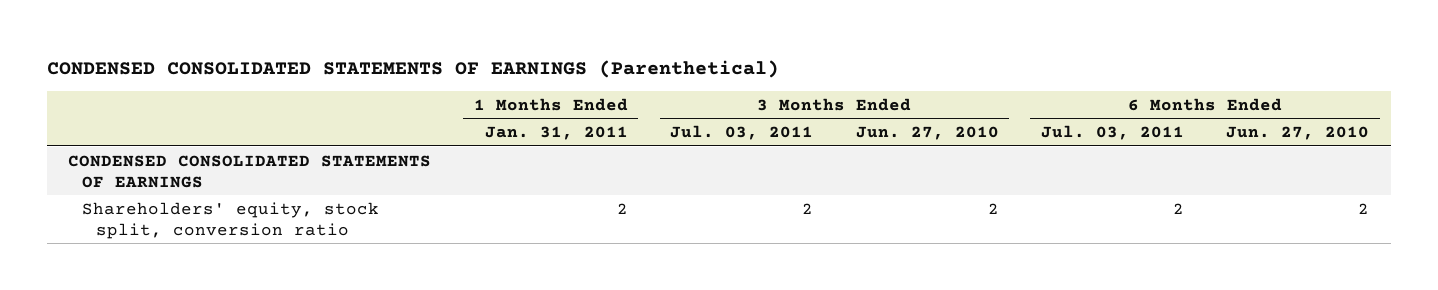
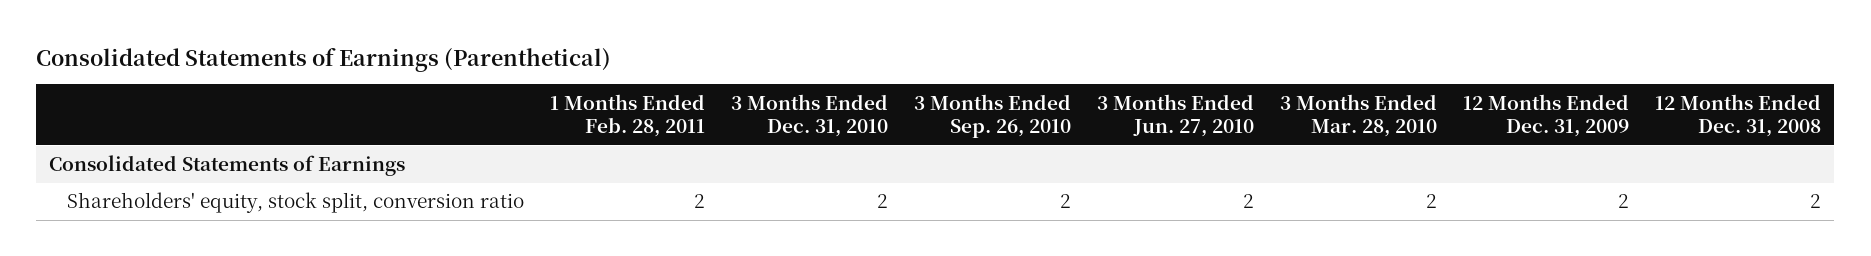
- CONDENSED CONSOLIDATED STATEMENTS OF EARNINGS (Parenthetical)
+ Consolidated Statements of Earnings (Parenthetical)
- | 1 Months Ended Jan. 31, 2011 | 3 Months Ended Jul. 03, 2011 | 3 Months Ended Jun. 27, 2010 | 6 Months Ended Jul. 03, 2011 | 6 Months Ended Jun. 27, 2010
+ | 1 Months Ended Feb. 28, 2011 | 3 Months Ended Dec. 31, 2010 | 3 Months Ended Sep. 26, 2010 | 3 Months Ended Jun. 27, 2010 | 3 Months Ended Mar. 28, 2010 | 12 Months Ended Dec. 31, 2009 | 12 Months Ended Dec. 31, 2008
- CONDENSED CONSOLIDATED STATEMENTS OF EARNINGS
+ Consolidated Statements of Earnings

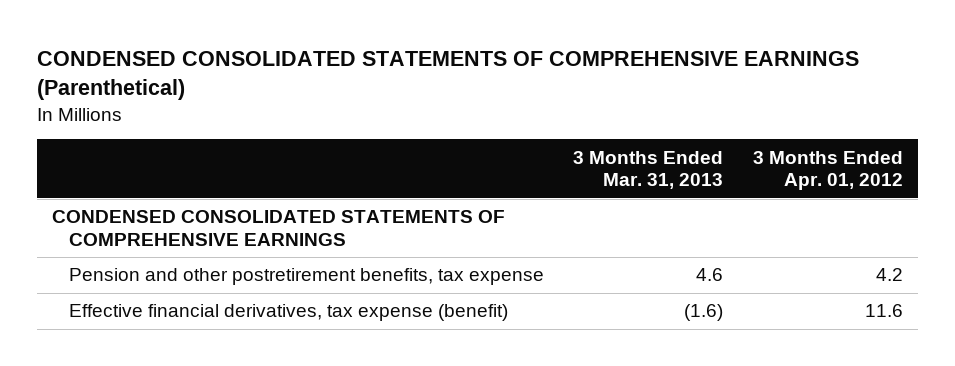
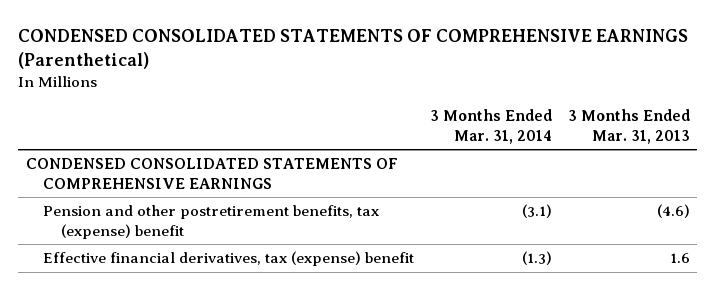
- | 3 Months Ended Mar. 31, 2013 | 3 Months Ended Apr. 01, 2012
+ | 3 Months Ended Mar. 31, 2014 | 3 Months Ended Mar. 31, 2013
- Pension and other postretirement benefits, tax expense | 4.6 | 4.2
- Effective financial derivatives, tax expense (benefit) | (1.6) | 11.6
+ Pension and other postretirement benefits, tax (expense) benefit | (3.1) | (4.6)
+ Effective financial derivatives, tax (expense) benefit | (1.3) | 1.6

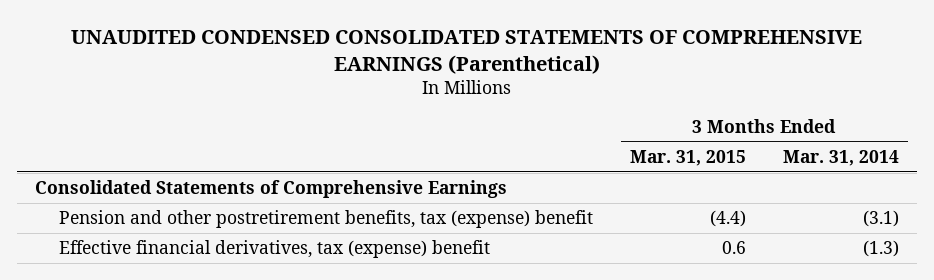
- CONDENSED CONSOLIDATED STATEMENTS OF COMPREHENSIVE EARNINGS (Parenthetical)
+ UNAUDITED CONDENSED CONSOLIDATED STATEMENTS OF COMPREHENSIVE EARNINGS (Parenthetical)
- | 3 Months Ended Mar. 31, 2014 | 3 Months Ended Mar. 31, 2013
+ | 3 Months Ended Mar. 31, 2015 | 3 Months Ended Mar. 31, 2014
- CONDENSED CONSOLIDATED STATEMENTS OF COMPREHENSIVE EARNINGS
+ Consolidated Statements of Comprehensive Earnings

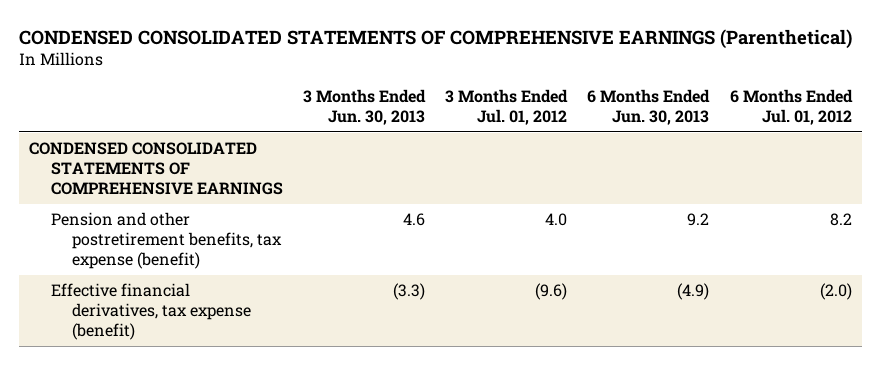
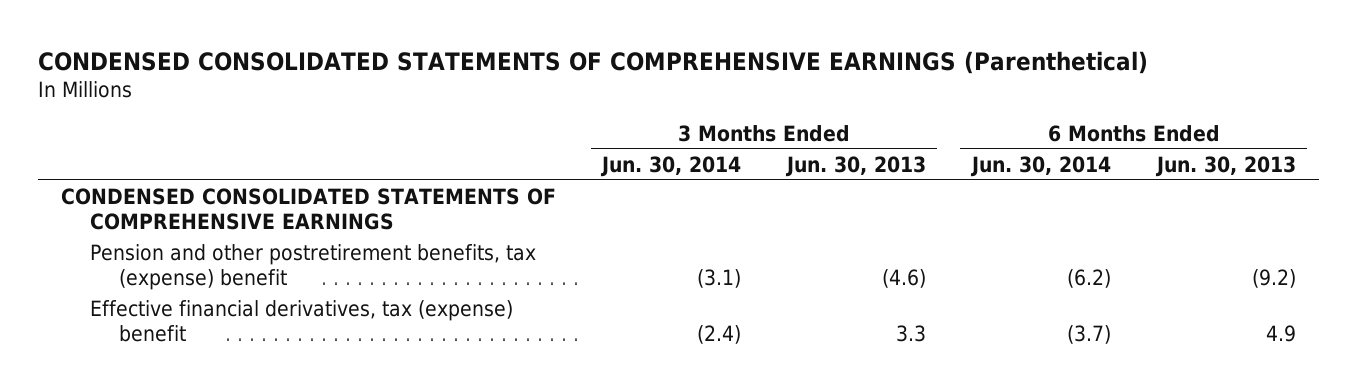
- | 3 Months Ended Jun. 30, 2013 | 3 Months Ended Jul. 01, 2012 | 6 Months Ended Jun. 30, 2013 | 6 Months Ended Jul. 01, 2012
+ | 3 Months Ended Jun. 30, 2014 | 3 Months Ended Jun. 30, 2013 | 6 Months Ended Jun. 30, 2014 | 6 Months Ended Jun. 30, 2013
- Pension and other postretirement benefits, tax expense (benefit) | 4.6 | 4.0 | 9.2 | 8.2
- Effective financial derivatives, tax expense (benefit) | (3.3) | (9.6) | (4.9) | (2.0)
+ Pension and other postretirement benefits, tax (expense) benefit | (3.1) | (4.6) | (6.2) | (9.2)
+ Effective financial derivatives, tax (expense) benefit | (2.4) | 3.3 | (3.7) | 4.9

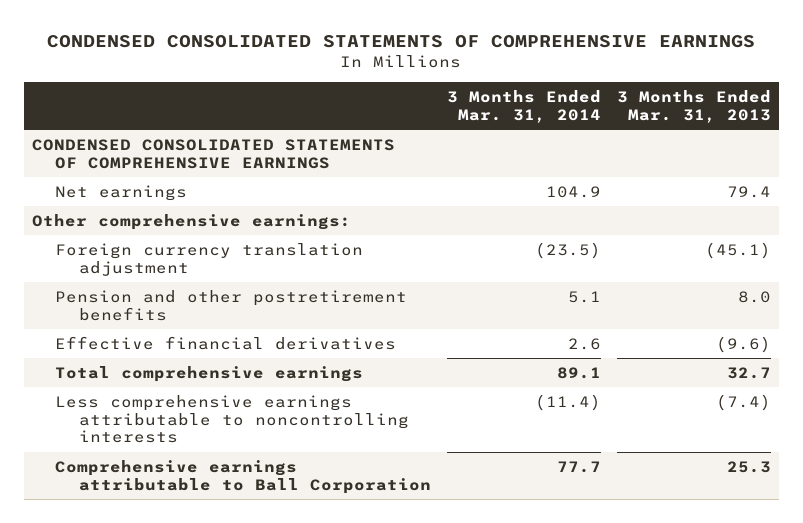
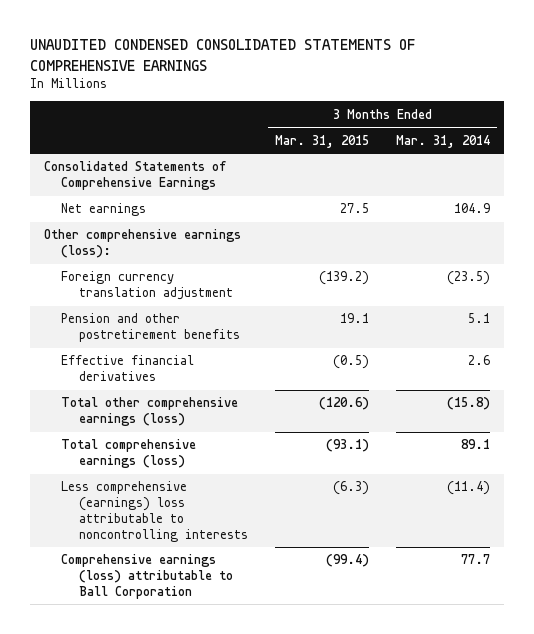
- CONDENSED CONSOLIDATED STATEMENTS OF COMPREHENSIVE EARNINGS
+ UNAUDITED CONDENSED CONSOLIDATED STATEMENTS OF COMPREHENSIVE EARNINGS
- | 3 Months Ended Mar. 31, 2014 | 3 Months Ended Mar. 31, 2013
+ | 3 Months Ended Mar. 31, 2015 | 3 Months Ended Mar. 31, 2014
- CONDENSED CONSOLIDATED STATEMENTS OF COMPREHENSIVE EARNINGS
+ Consolidated Statements of Comprehensive Earnings
- Other comprehensive earnings:
+ Other comprehensive earnings (loss):
- Total comprehensive earnings | 89.1 | 32.7
- Less comprehensive earnings attributable to noncontrolling interests | (11.4) | (7.4)
- Comprehensive earnings attributable to Ball Corporation | 77.7 | 25.3
+ Total other comprehensive earnings (loss) | (120.6) | (15.8)
+ Total comprehensive earnings (loss) | (93.1) | 89.1
+ Less comprehensive (earnings) loss attributable to noncontrolling interests | (6.3) | (11.4)
+ Comprehensive earnings (loss) attributable to Ball Corporation | (99.4) | 77.7

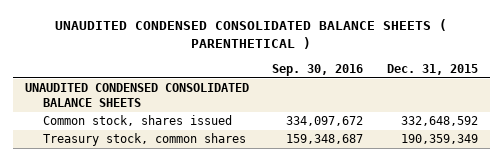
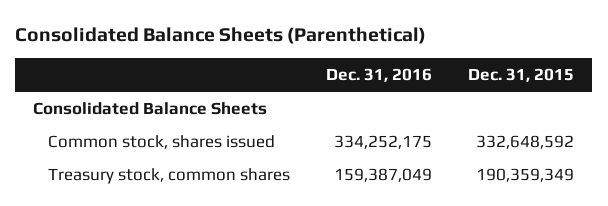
- UNAUDITED CONDENSED CONSOLIDATED BALANCE SHEETS ( PARENTHETICAL )
+ Consolidated Balance Sheets (Parenthetical)
- | Sep. 30, 2016 | Dec. 31, 2015
+ | Dec. 31, 2016 | Dec. 31, 2015
- UNAUDITED CONDENSED CONSOLIDATED BALANCE SHEETS
+ Consolidated Balance Sheets

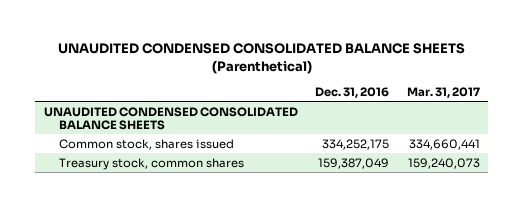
- Consolidated Balance Sheets (Parenthetical)
+ UNAUDITED CONDENSED CONSOLIDATED BALANCE SHEETS (Parenthetical)
- | Dec. 31, 2016 | Dec. 31, 2015
+ | Dec. 31, 2016 | Mar. 31, 2017
- Consolidated Balance Sheets
+ UNAUDITED CONDENSED CONSOLIDATED BALANCE SHEETS

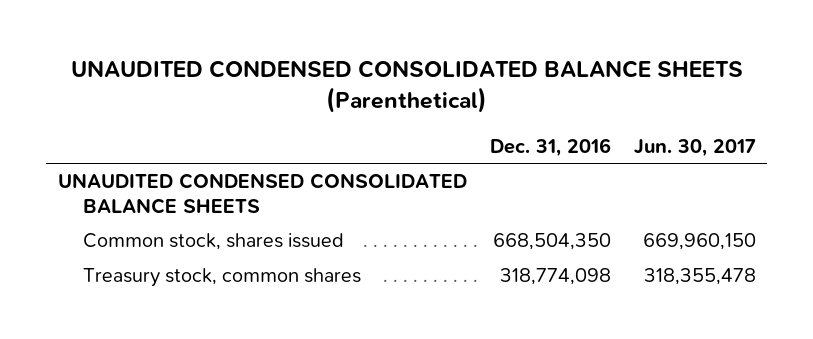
- | Dec. 31, 2016 | Mar. 31, 2017
+ | Dec. 31, 2016 | Jun. 30, 2017
- Common stock, shares issued | 334,252,175 | 334,660,441
- Treasury stock, common shares | 159,387,049 | 159,240,073
+ Common stock, shares issued | 668,504,350 | 669,960,150
+ Treasury stock, common shares | 318,774,098 | 318,355,478

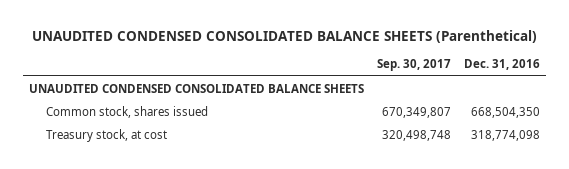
- | Dec. 31, 2016 | Jun. 30, 2017
+ | Sep. 30, 2017 | Dec. 31, 2016
- Treasury stock, common shares | 318,774,098 | 318,355,478
+ Treasury stock, at cost | 320,498,748 | 318,774,098

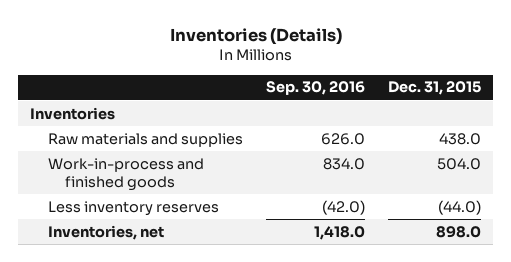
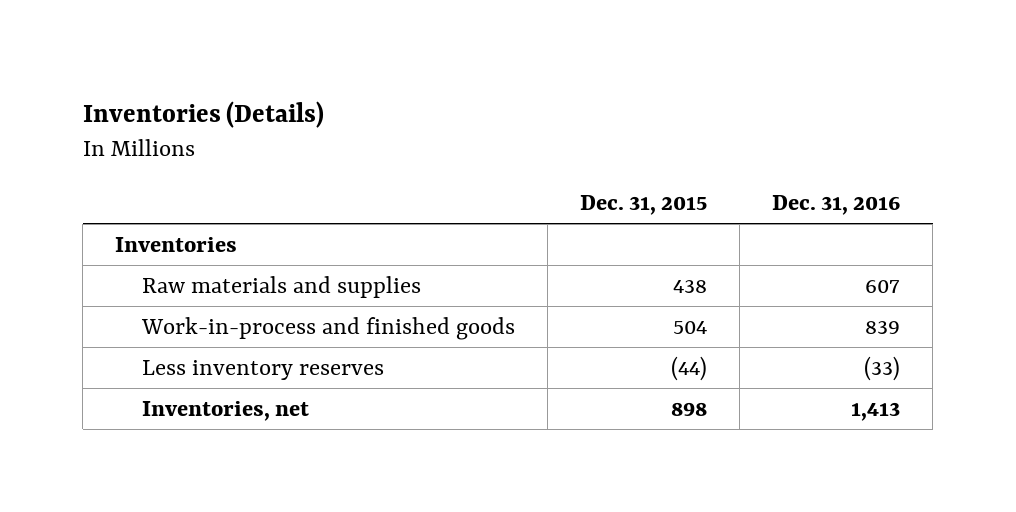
- | Sep. 30, 2016 | Dec. 31, 2015
+ | Dec. 31, 2015 | Dec. 31, 2016
- Raw materials and supplies | 626.0 | 438.0
- Work-in-process and finished goods | 834.0 | 504.0
- Less inventory reserves | (42.0) | (44.0)
- Inventories, net | 1,418.0 | 898.0
+ Raw materials and supplies | 438 | 607
+ Work-in-process and finished goods | 504 | 839
+ Less inventory reserves | (44) | (33)
+ Inventories, net | 898 | 1,413

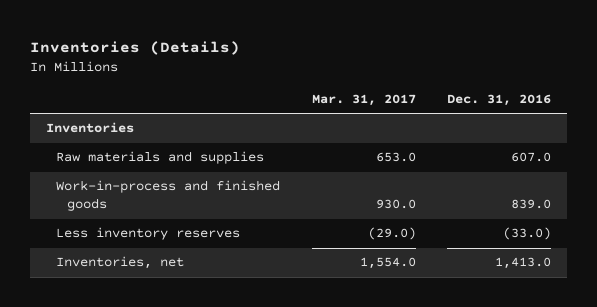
- | Dec. 31, 2015 | Dec. 31, 2016
+ | Mar. 31, 2017 | Dec. 31, 2016
- Raw materials and supplies | 438 | 607
- Work-in-process and finished goods | 504 | 839
- Less inventory reserves | (44) | (33)
- Inventories, net | 898 | 1,413
+ Raw materials and supplies | 653.0 | 607.0
+ Work-in-process and finished goods | 930.0 | 839.0
+ Less inventory reserves | (29.0) | (33.0)
+ Inventories, net | 1,554.0 | 1,413.0

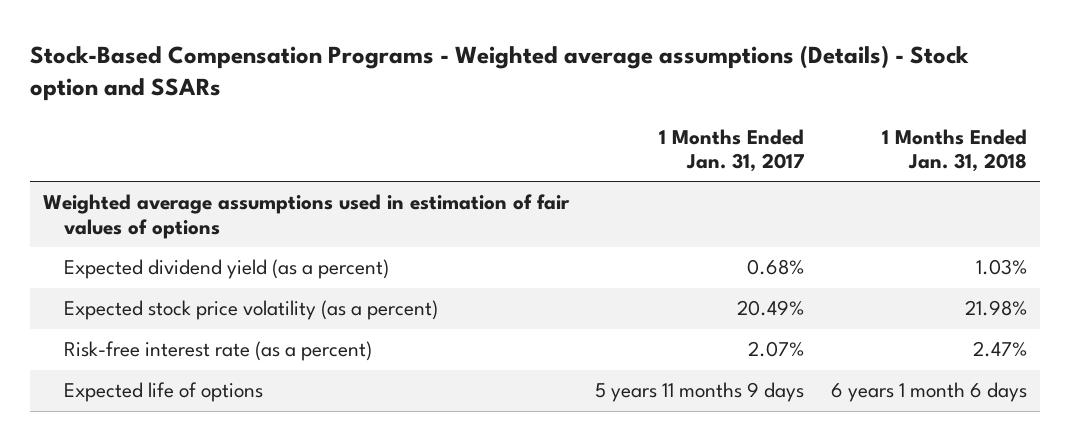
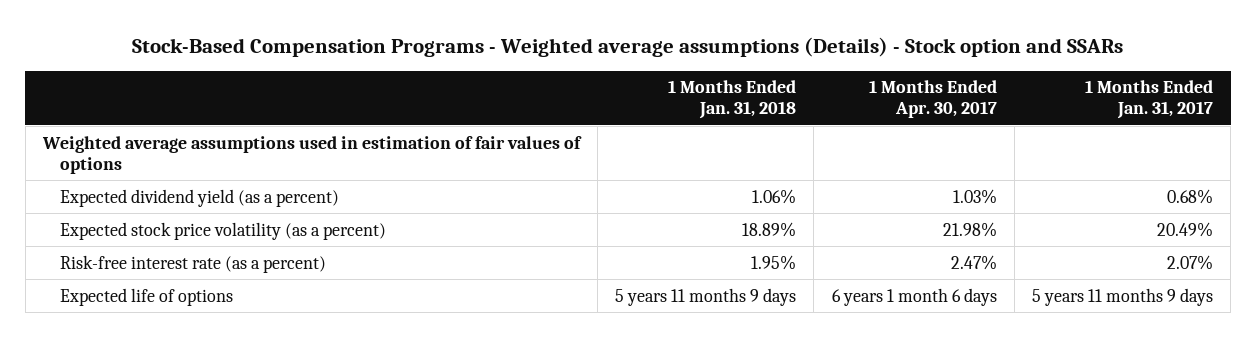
- | 1 Months Ended Jan. 31, 2017 | 1 Months Ended Jan. 31, 2018
+ | 1 Months Ended Jan. 31, 2018 | 1 Months Ended Apr. 30, 2017 | 1 Months Ended Jan. 31, 2017
- Expected dividend yield (as a percent) | 0.68% | 1.03%
- Expected stock price volatility (as a percent) | 20.49% | 21.98%
- Risk-free interest rate (as a percent) | 2.07% | 2.47%
- Expected life of options | 5 years 11 months 9 days | 6 years 1 month 6 days
+ Expected dividend yield (as a percent) | 1.06% | 1.03% | 0.68%
+ Expected stock price volatility (as a percent) | 18.89% | 21.98% | 20.49%
+ Risk-free interest rate (as a percent) | 1.95% | 2.47% | 2.07%
+ Expected life of options | 5 years 11 months 9 days | 6 years 1 month 6 days | 5 years 11 months 9 days

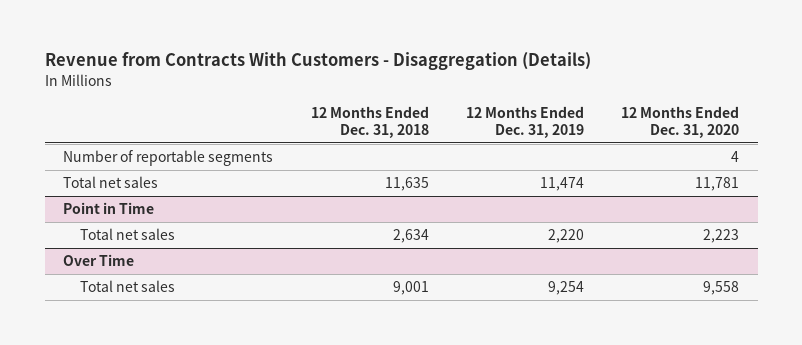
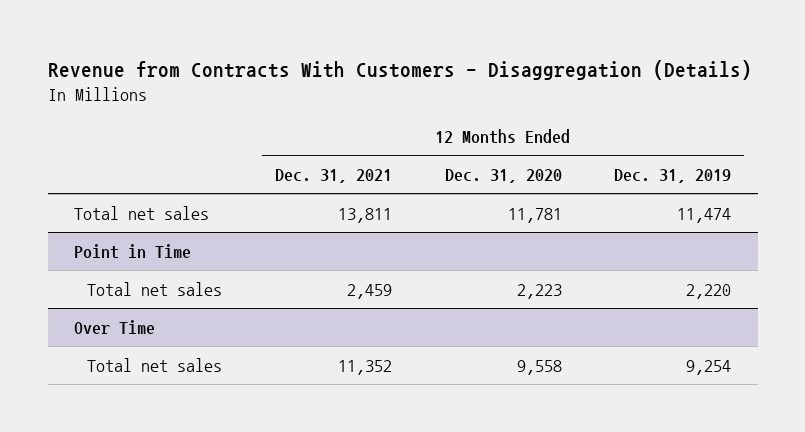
- | 12 Months Ended Dec. 31, 2018 | 12 Months Ended Dec. 31, 2019 | 12 Months Ended Dec. 31, 2020
+ | 12 Months Ended Dec. 31, 2021 | 12 Months Ended Dec. 31, 2020 | 12 Months Ended Dec. 31, 2019
- Number of reportable segments | | | 4

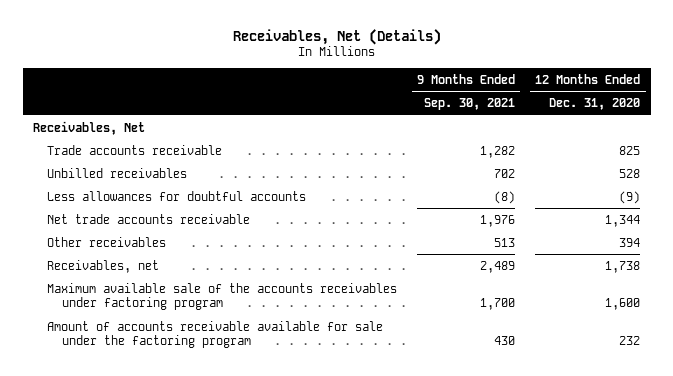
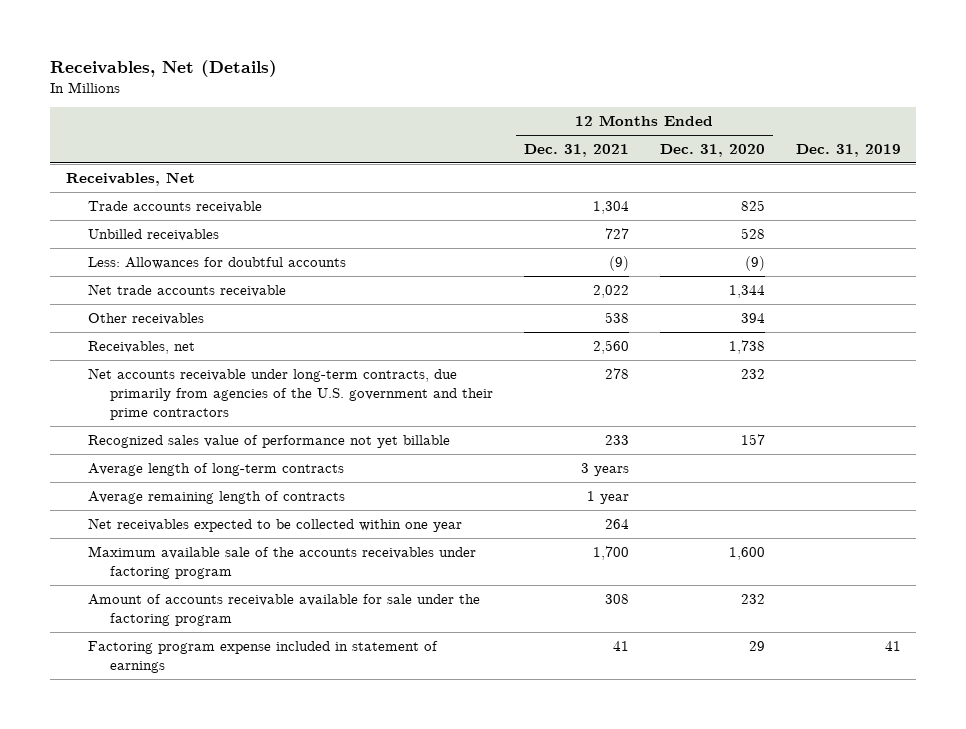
- | 9 Months Ended Sep. 30, 2021 | 12 Months Ended Dec. 31, 2020
+ | 12 Months Ended Dec. 31, 2021 | 12 Months Ended Dec. 31, 2020 | Dec. 31, 2019
- Less allowances for doubtful accounts | (8) | (9)
+ Less: Allowances for doubtful accounts | (9) | (9) |
+ Net accounts receivable under long-term contracts, due primarily from agencies of the U.S. government and their prime contractors | 278 | 232 |
+ Recognized sales value of performance not yet billable | 233 | 157 |
+ Average length of long-term contracts | 3 years | |
+ Average remaining length of contracts | 1 year | |
+ Net receivables expected to be collected within one year | 264 | |
+ Factoring program expense included in statement of earnings | 41 | 29 | 41

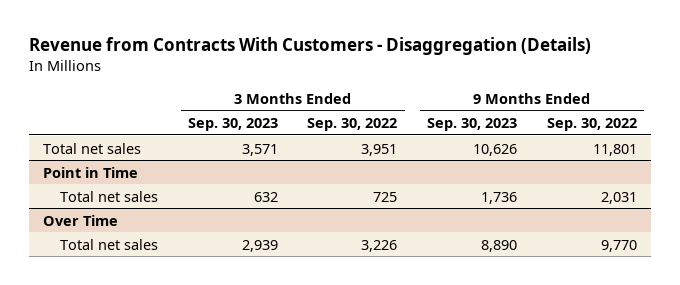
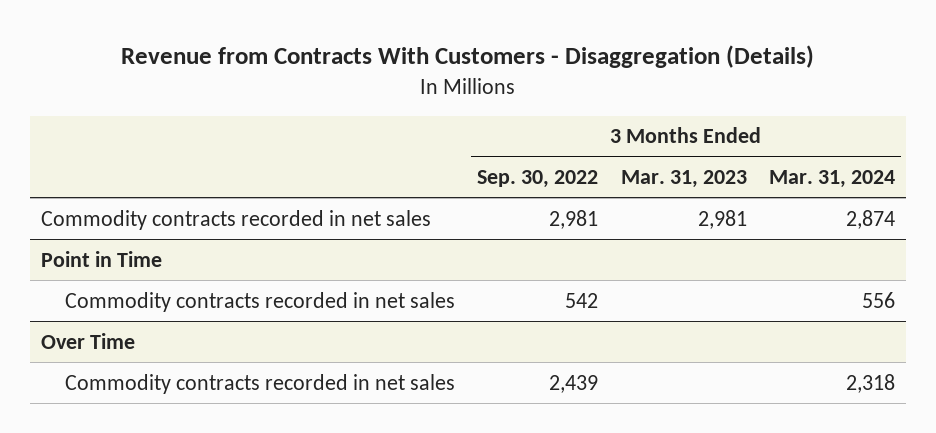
- | 3 Months Ended Sep. 30, 2023 | 3 Months Ended Sep. 30, 2022 | 9 Months Ended Sep. 30, 2023 | 9 Months Ended Sep. 30, 2022
+ | 3 Months Ended Sep. 30, 2022 | 3 Months Ended Mar. 31, 2023 | 3 Months Ended Mar. 31, 2024
- Total net sales | 3,571 | 3,951 | 10,626 | 11,801
+ Commodity contracts recorded in net sales | 2,981 | 2,981 | 2,874
@ Point in Time
- Total net sales | 632 | 725 | 1,736 | 2,031
+ Commodity contracts recorded in net sales | 542 | | 556
@ Over Time
- Total net sales | 2,939 | 3,226 | 8,890 | 9,770
+ Commodity contracts recorded in net sales | 2,439 | | 2,318

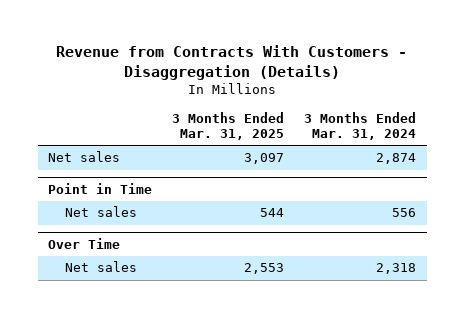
- | 3 Months Ended Sep. 30, 2022 | 3 Months Ended Mar. 31, 2023 | 3 Months Ended Mar. 31, 2024
+ | 3 Months Ended Mar. 31, 2025 | 3 Months Ended Mar. 31, 2024
- Commodity contracts recorded in net sales | 2,981 | 2,981 | 2,874
+ Net sales | 3,097 | 2,874
@ Point in Time
- Commodity contracts recorded in net sales | 542 | | 556
+ Net sales | 544 | 556
@ Over Time
- Commodity contracts recorded in net sales | 2,439 | | 2,318
+ Net sales | 2,553 | 2,318

